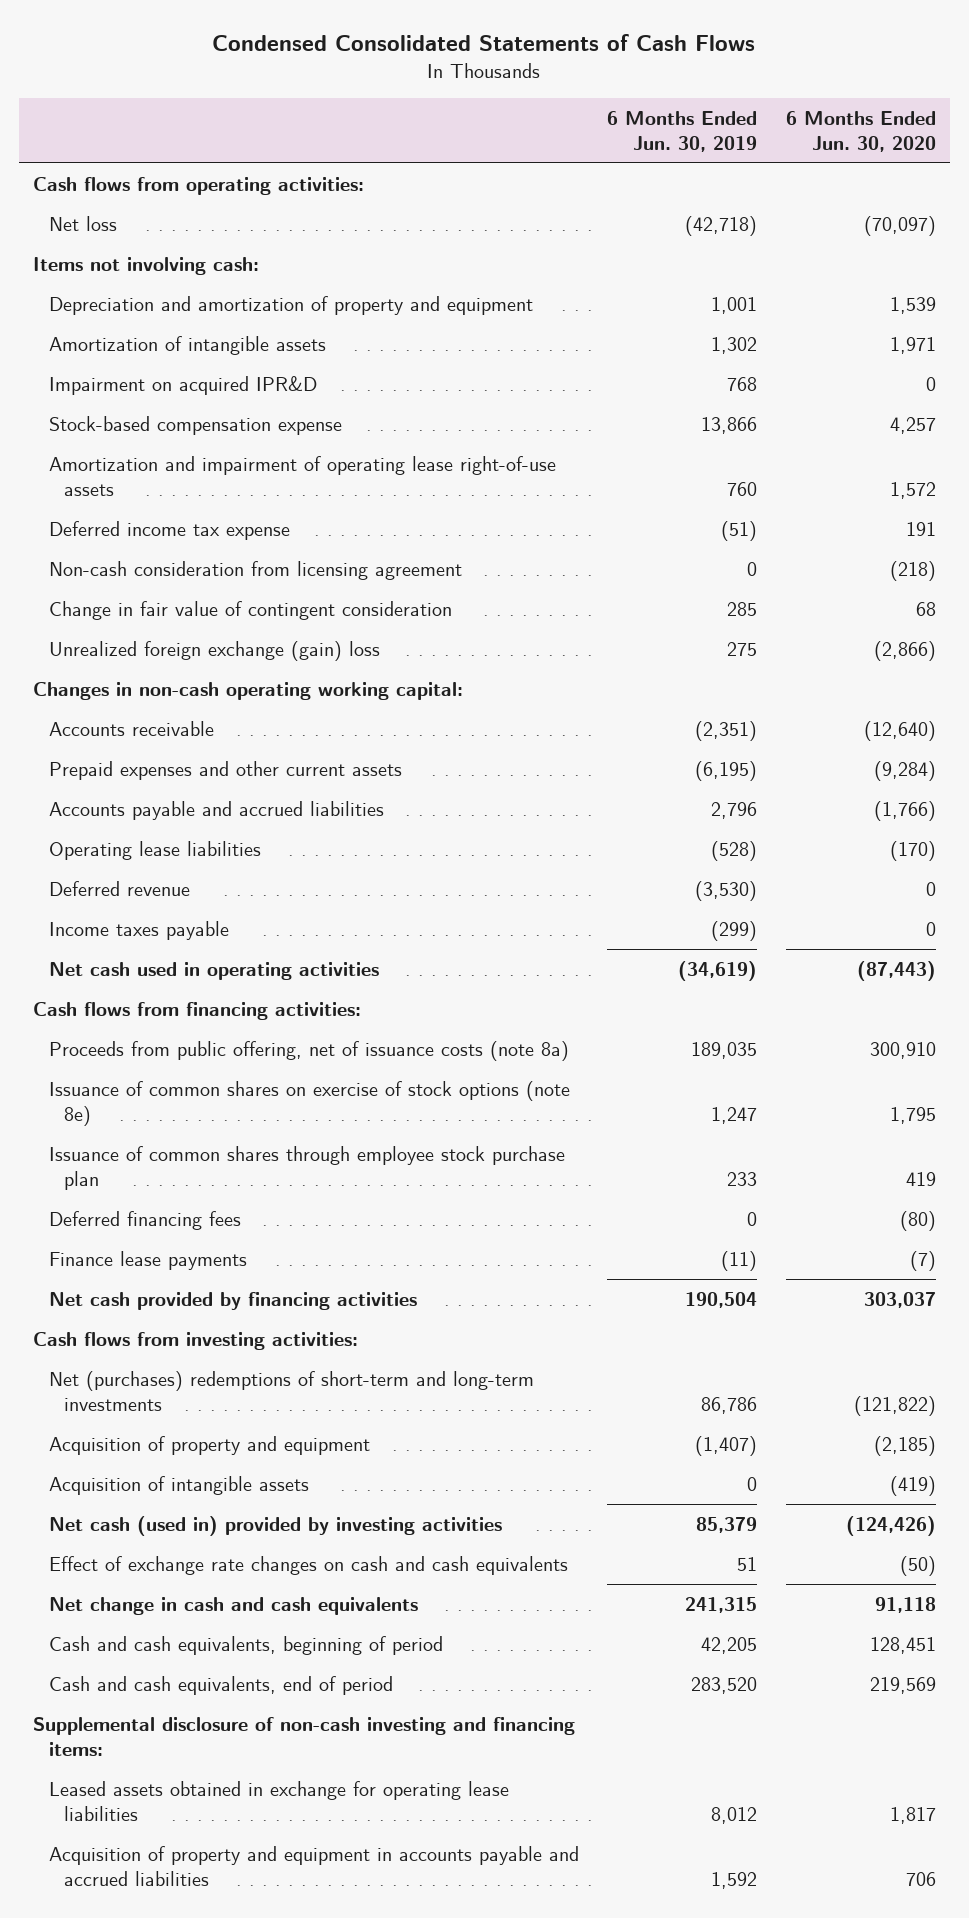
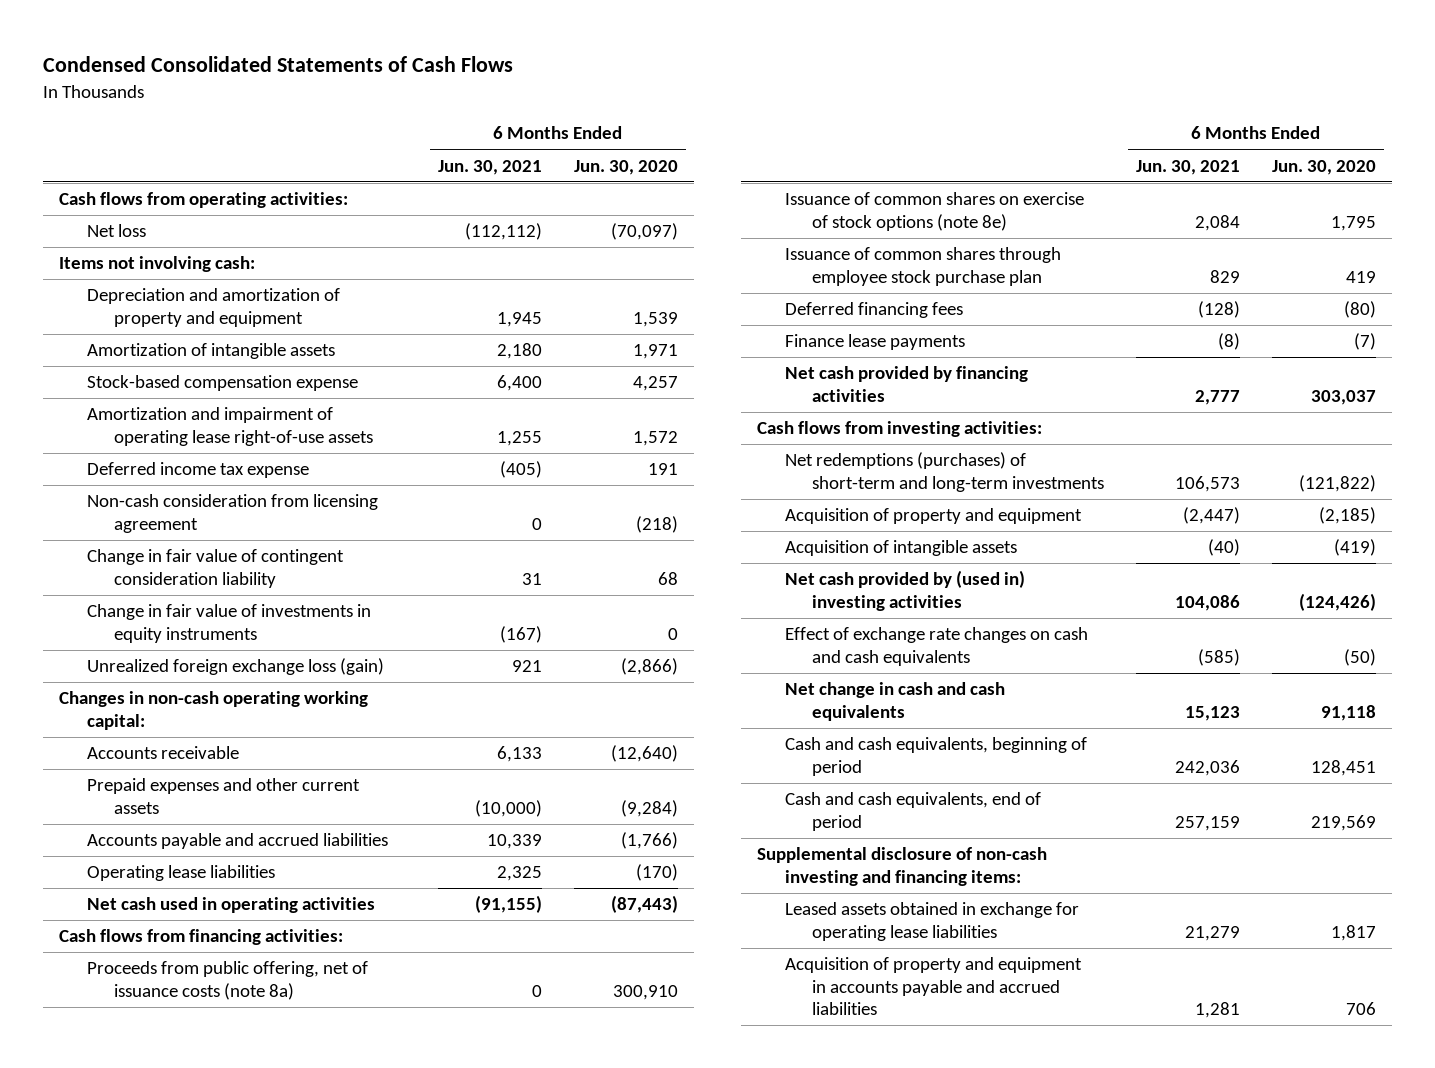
- | 6 Months Ended Jun. 30, 2019 | 6 Months Ended Jun. 30, 2020
+ | 6 Months Ended Jun. 30, 2021 | 6 Months Ended Jun. 30, 2020
- Impairment on acquired IPR&D | 768 | 0
- Change in fair value of contingent consideration | 285 | 68
- Unrealized foreign exchange (gain) loss | 275 | (2,866)
+ Change in fair value of contingent consideration liability | 31 | 68
+ Change in fair value of investments in equity instruments | (167) | 0
+ Unrealized foreign exchange loss (gain) | 921 | (2,866)
- Deferred revenue | (3,530) | 0
- Income taxes payable | (299) | 0
- Net (purchases) redemptions of short-term and long-term investments | 86,786 | (121,822)
+ Net redemptions (purchases) of short-term and long-term investments | 106,573 | (121,822)
- Net cash (used in) provided by investing activities | 85,379 | (124,426)
+ Net cash provided by (used in) investing activities | 104,086 | (124,426)

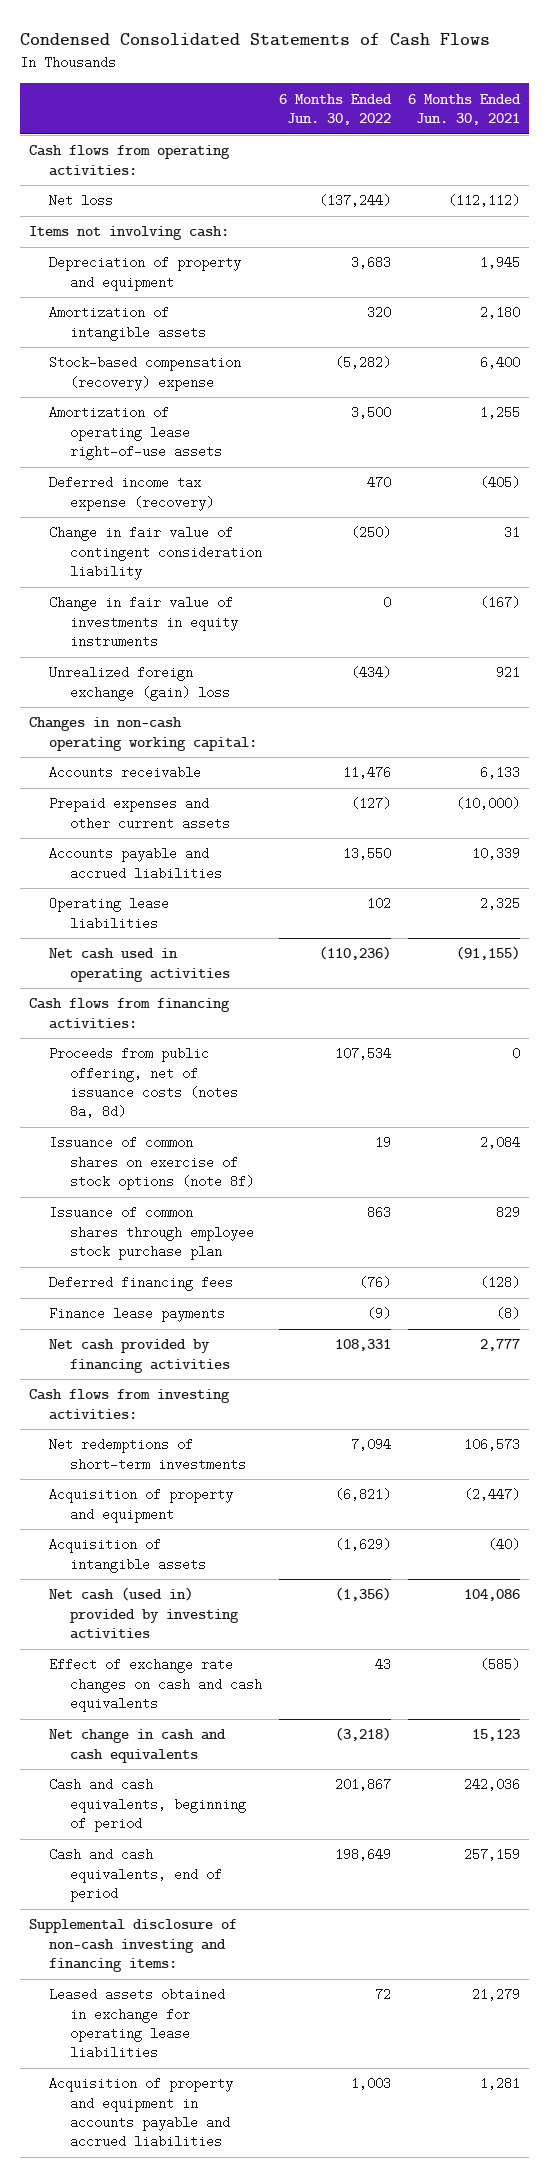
- | 6 Months Ended Jun. 30, 2021 | 6 Months Ended Jun. 30, 2020
+ | 6 Months Ended Jun. 30, 2022 | 6 Months Ended Jun. 30, 2021
- Depreciation and amortization of property and equipment | 1,945 | 1,539
+ Depreciation of property and equipment | 3,683 | 1,945
- Stock-based compensation expense | 6,400 | 4,257
- Amortization and impairment of operating lease right-of-use assets | 1,255 | 1,572
- Deferred income tax expense | (405) | 191
- Non-cash consideration from licensing agreement | 0 | (218)
+ Stock-based compensation (recovery) expense | (5,282) | 6,400
+ Amortization of operating lease right-of-use assets | 3,500 | 1,255
+ Deferred income tax expense (recovery) | 470 | (405)
- Unrealized foreign exchange loss (gain) | 921 | (2,866)
+ Unrealized foreign exchange (gain) loss | (434) | 921
- Proceeds from public offering, net of issuance costs (note 8a) | 0 | 300,910
- Issuance of common shares on exercise of stock options (note 8e) | 2,084 | 1,795
+ Proceeds from public offering, net of issuance costs (notes 8a, 8d) | 107,534 | 0
+ Issuance of common shares on exercise of stock options (note 8f) | 19 | 2,084
- Net redemptions (purchases) of short-term and long-term investments | 106,573 | (121,822)
+ Net redemptions of short-term investments | 7,094 | 106,573
- Net cash provided by (used in) investing activities | 104,086 | (124,426)
+ Net cash (used in) provided by investing activities | (1,356) | 104,086

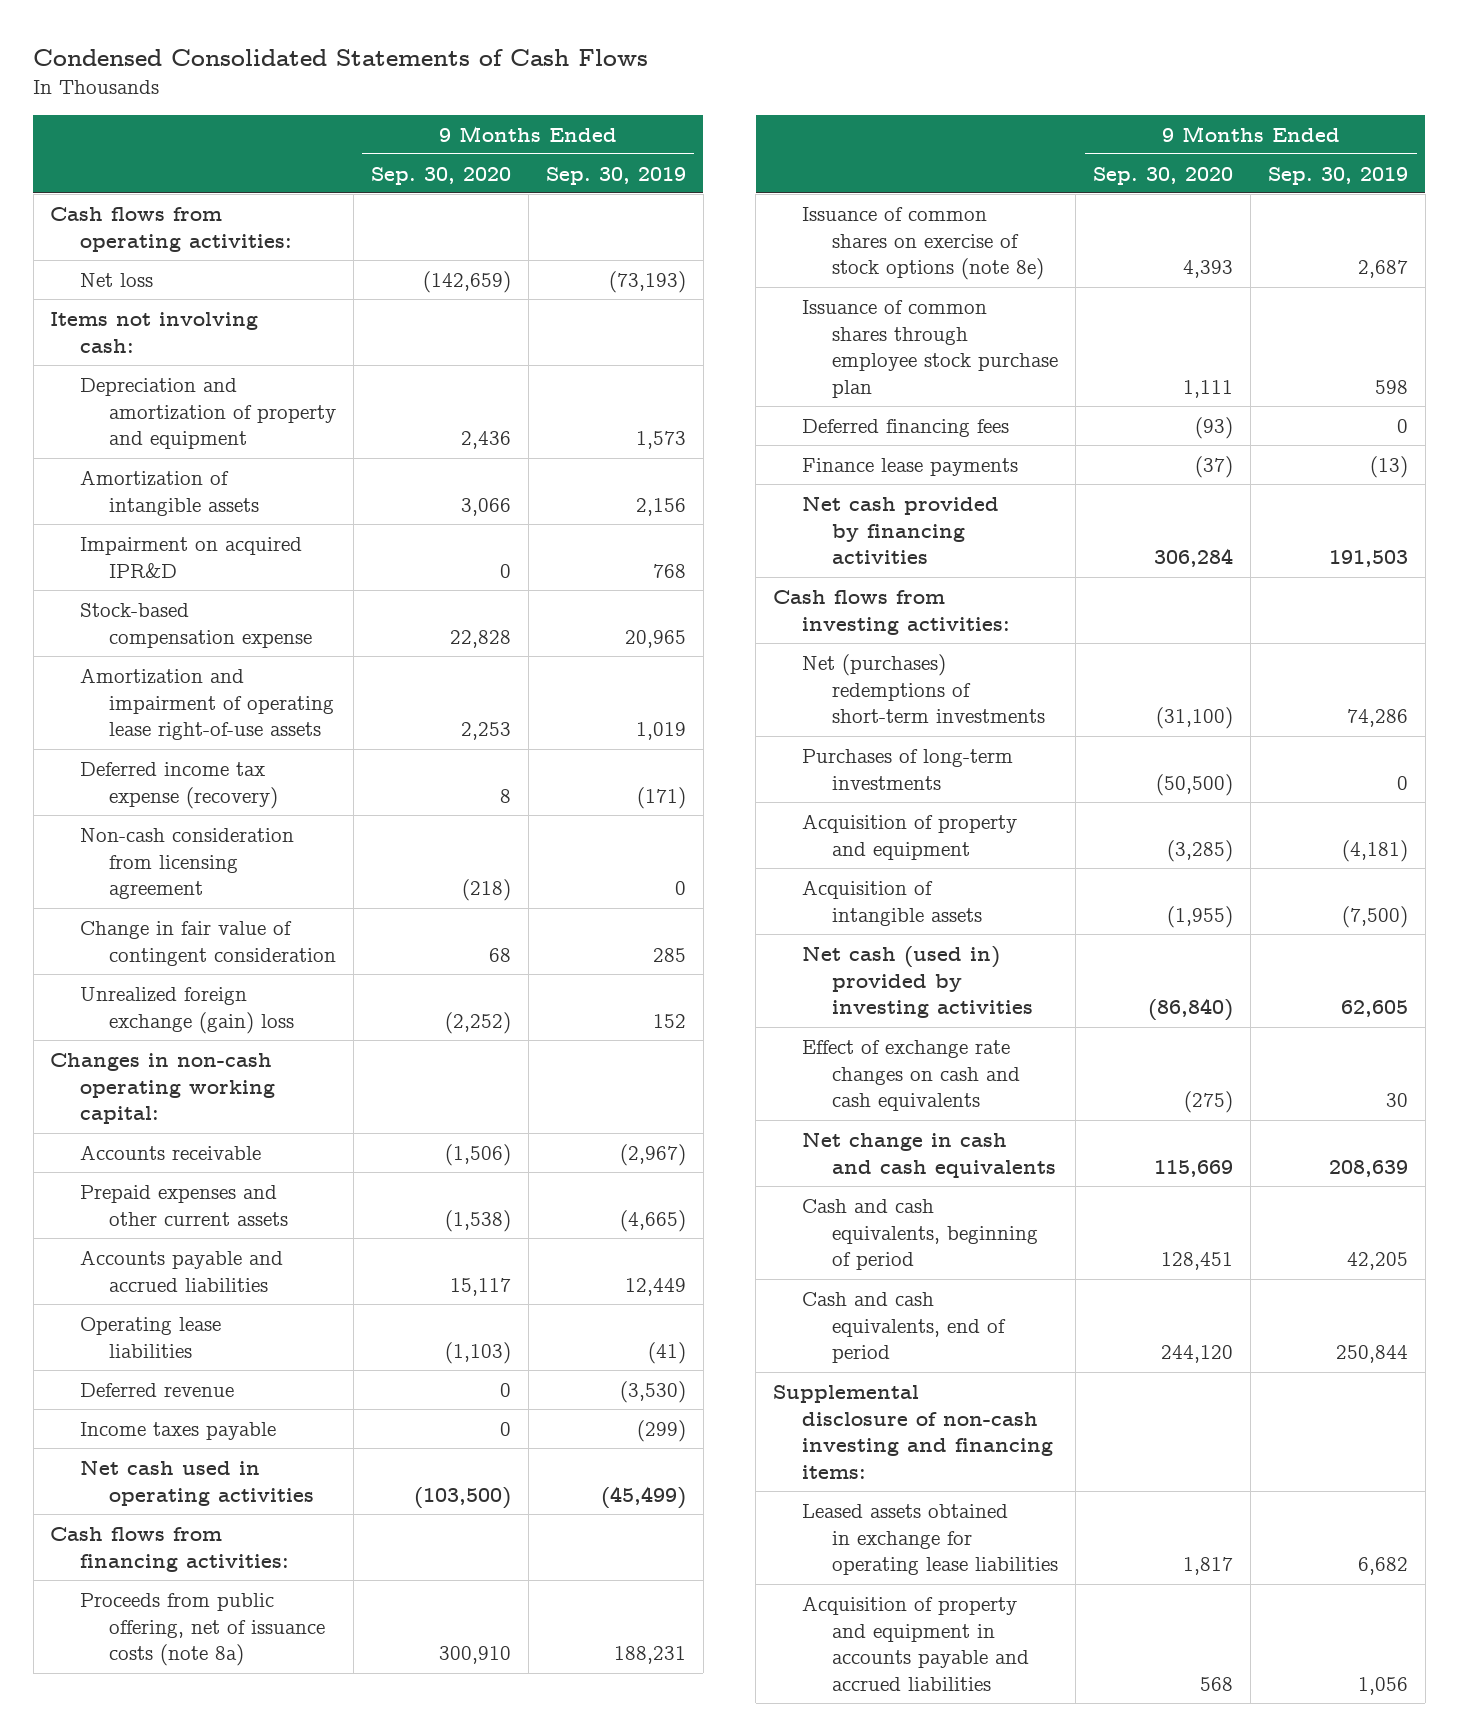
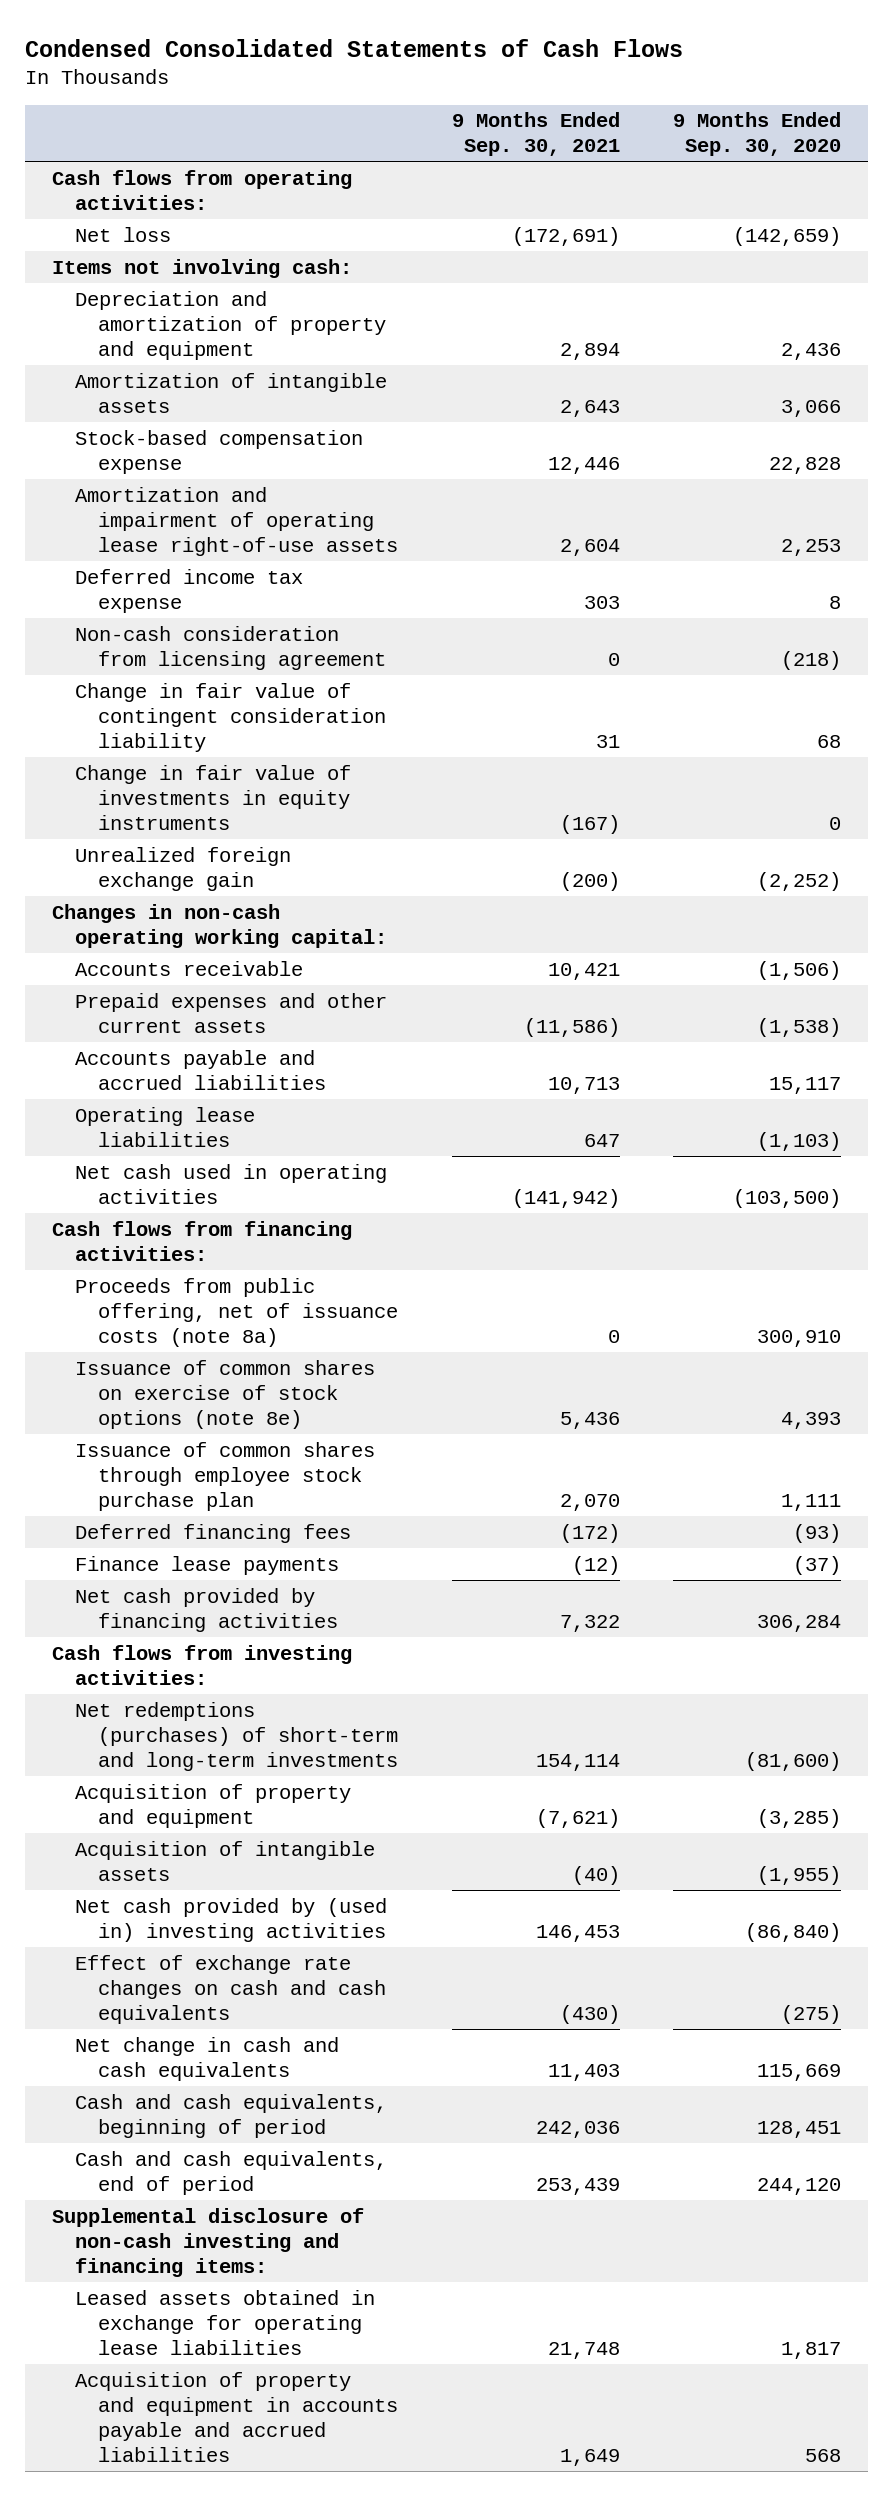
- | 9 Months Ended Sep. 30, 2020 | 9 Months Ended Sep. 30, 2019
+ | 9 Months Ended Sep. 30, 2021 | 9 Months Ended Sep. 30, 2020
- Impairment on acquired IPR&D | 0 | 768
- Deferred income tax expense (recovery) | 8 | (171)
+ Deferred income tax expense | 303 | 8
- Change in fair value of contingent consideration | 68 | 285
- Unrealized foreign exchange (gain) loss | (2,252) | 152
+ Change in fair value of contingent consideration liability | 31 | 68
+ Change in fair value of investments in equity instruments | (167) | 0
+ Unrealized foreign exchange gain | (200) | (2,252)
- Deferred revenue | 0 | (3,530)
- Income taxes payable | 0 | (299)
- Net (purchases) redemptions of short-term investments | (31,100) | 74,286
- Purchases of long-term investments | (50,500) | 0
+ Net redemptions (purchases) of short-term and long-term investments | 154,114 | (81,600)
- Net cash (used in) provided by investing activities | (86,840) | 62,605
+ Net cash provided by (used in) investing activities | 146,453 | (86,840)

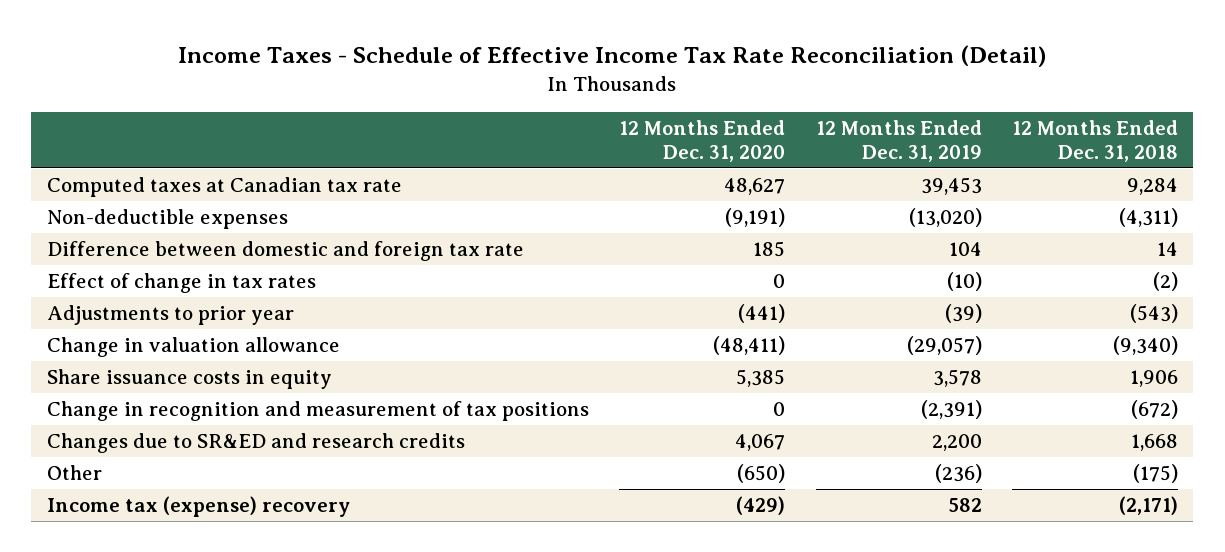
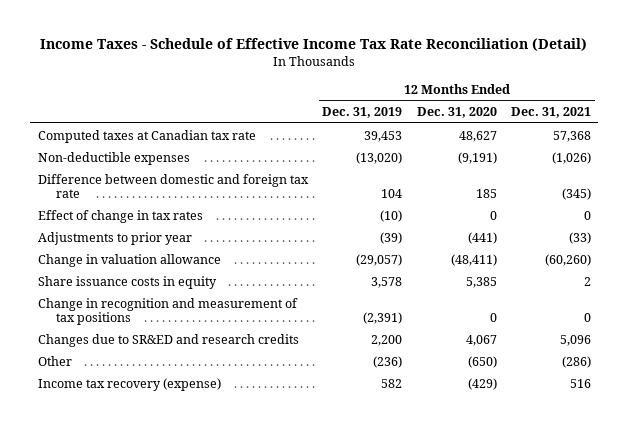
- | 12 Months Ended Dec. 31, 2020 | 12 Months Ended Dec. 31, 2019 | 12 Months Ended Dec. 31, 2018
+ | 12 Months Ended Dec. 31, 2019 | 12 Months Ended Dec. 31, 2020 | 12 Months Ended Dec. 31, 2021
- Income tax (expense) recovery | (429) | 582 | (2,171)
+ Income tax recovery (expense) | 582 | (429) | 516

